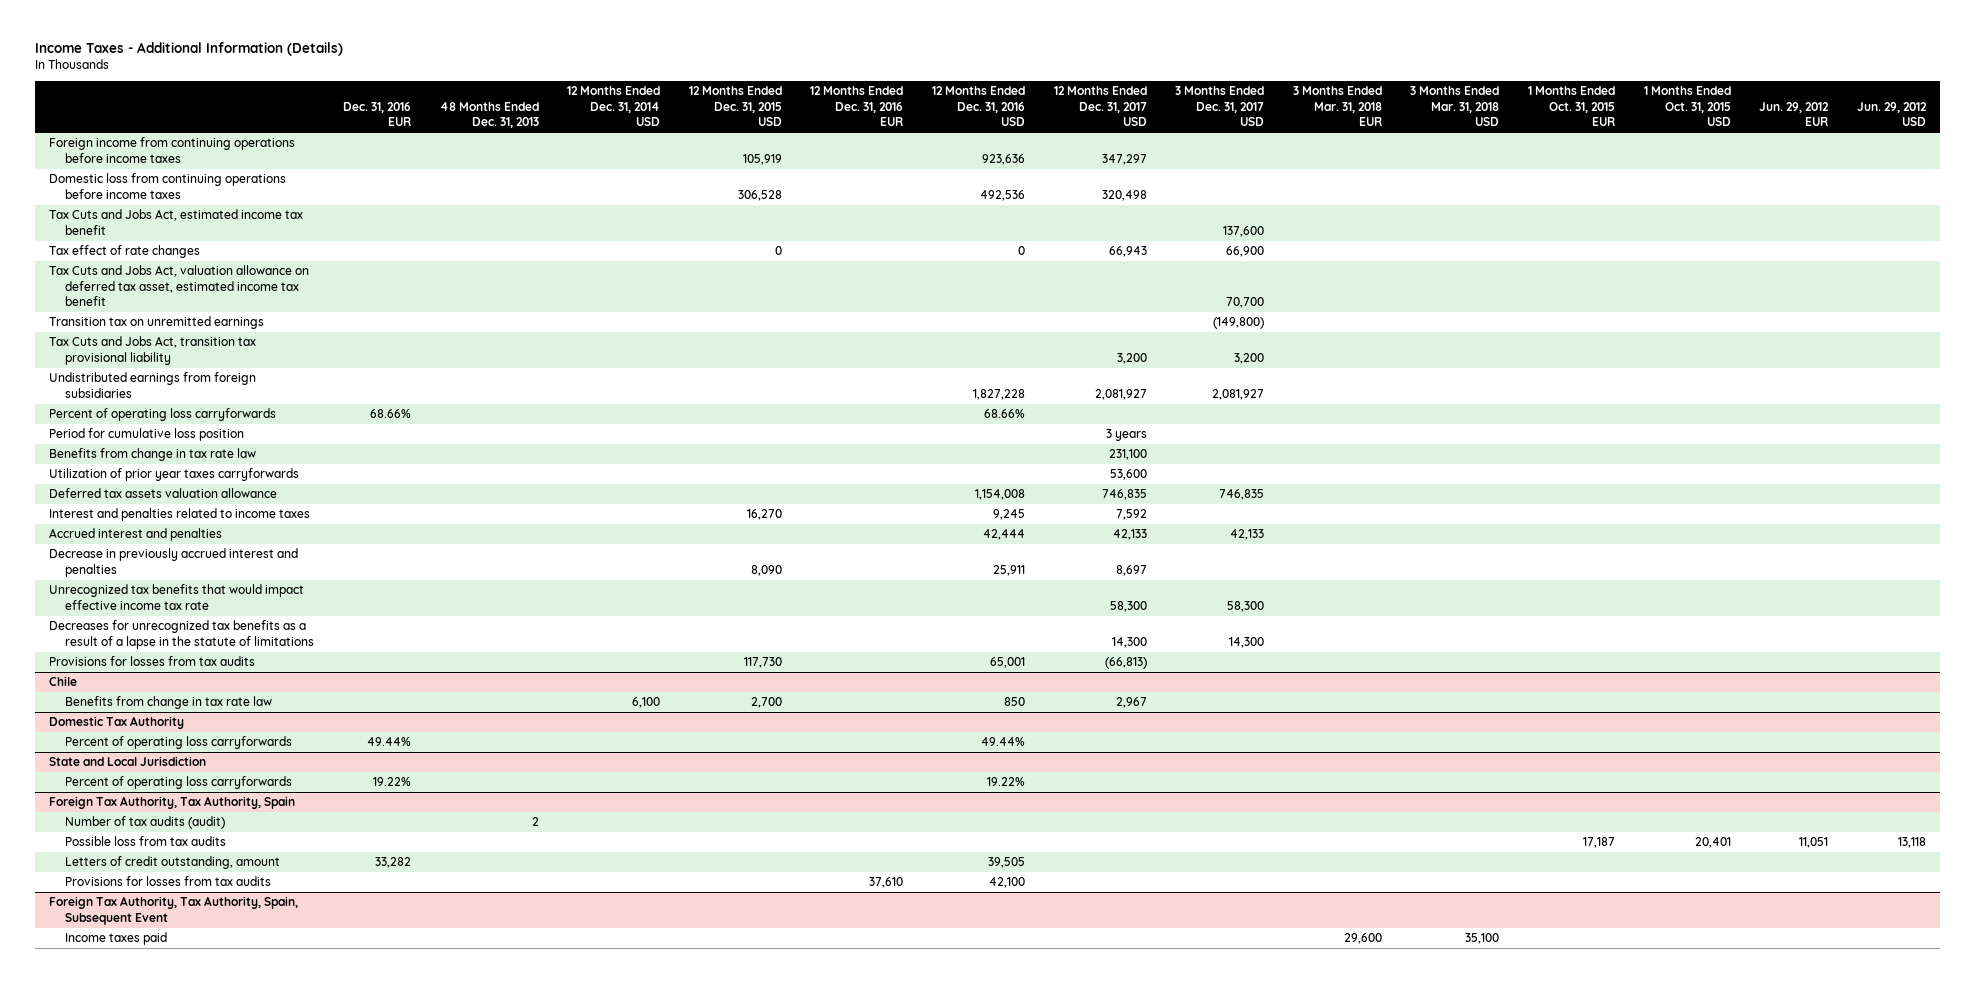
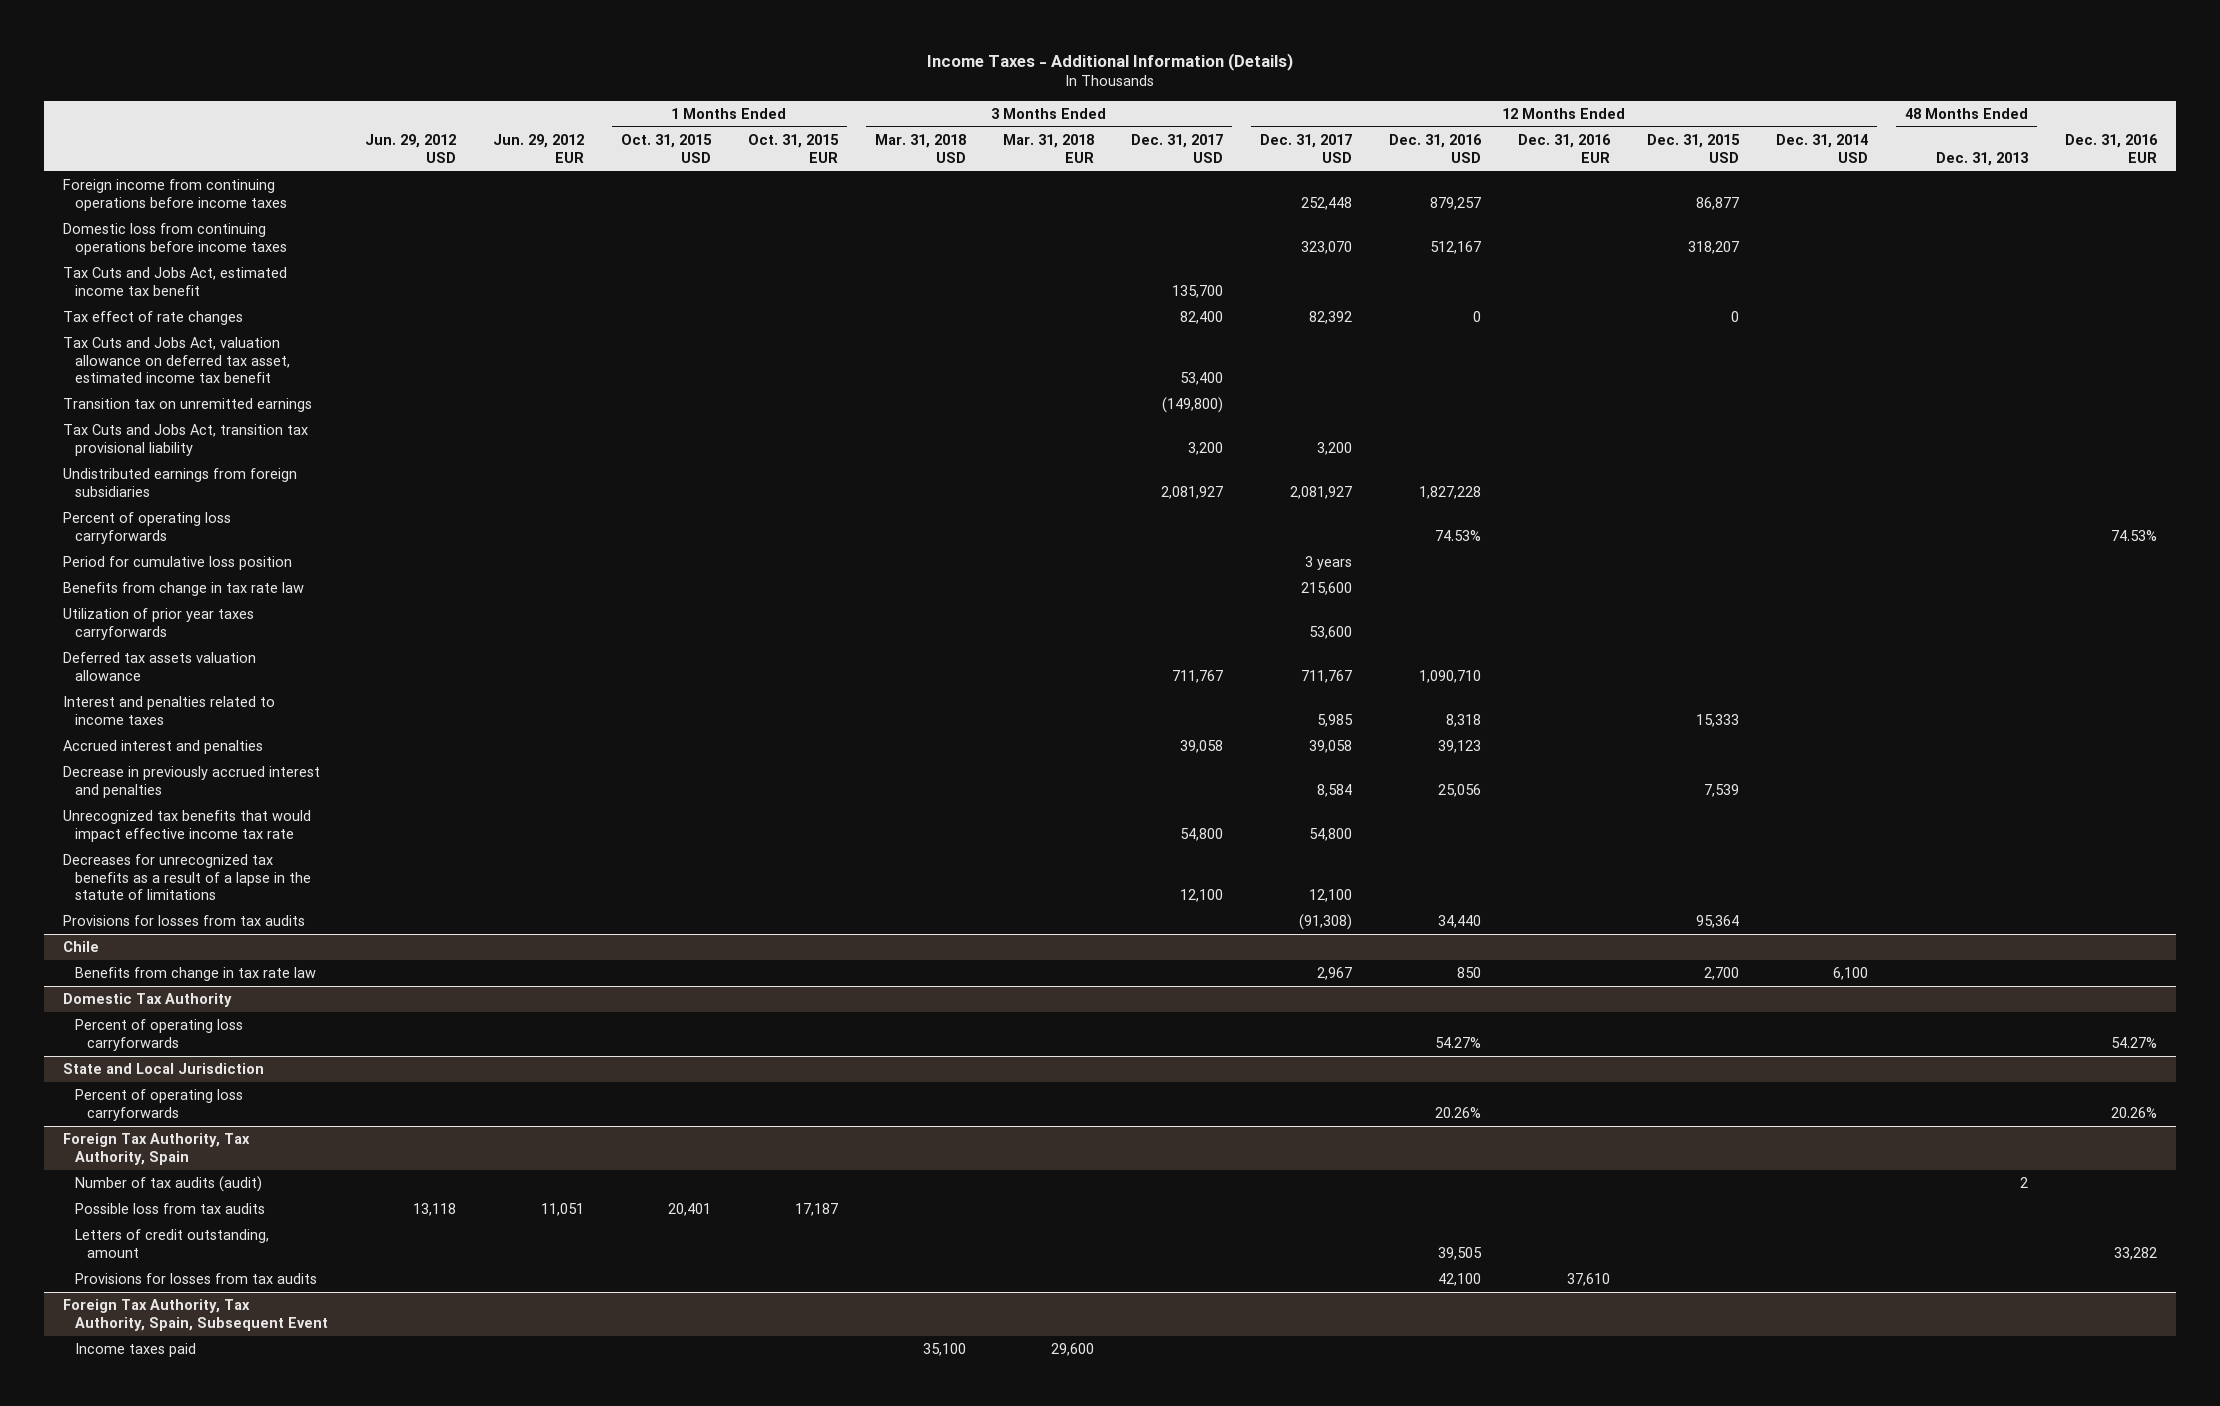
- | Dec. 31, 2016 EUR | 48 Months Ended Dec. 31, 2013 | 12 Months Ended Dec. 31, 2014 USD | 12 Months Ended Dec. 31, 2015 USD | 12 Months Ended Dec. 31, 2016 EUR | 12 Months Ended Dec. 31, 2016 USD | 12 Months Ended Dec. 31, 2017 USD | 3 Months Ended Dec. 31, 2017 USD | 3 Months Ended Mar. 31, 2018 EUR | 3 Months Ended Mar. 31, 2018 USD | 1 Months Ended Oct. 31, 2015 EUR | 1 Months Ended Oct. 31, 2015 USD | Jun. 29, 2012 EUR | Jun. 29, 2012 USD
+ | Jun. 29, 2012 USD | Jun. 29, 2012 EUR | 1 Months Ended Oct. 31, 2015 USD | 1 Months Ended Oct. 31, 2015 EUR | 3 Months Ended Mar. 31, 2018 USD | 3 Months Ended Mar. 31, 2018 EUR | 3 Months Ended Dec. 31, 2017 USD | 12 Months Ended Dec. 31, 2017 USD | 12 Months Ended Dec. 31, 2016 USD | 12 Months Ended Dec. 31, 2016 EUR | 12 Months Ended Dec. 31, 2015 USD | 12 Months Ended Dec. 31, 2014 USD | 48 Months Ended Dec. 31, 2013 | Dec. 31, 2016 EUR
- Foreign income from continuing operations before income taxes | | | | 105,919 | | 923,636 | 347,297 | | | | | | |
- Domestic loss from continuing operations before income taxes | | | | 306,528 | | 492,536 | 320,498 | | | | | | |
- Tax Cuts and Jobs Act, estimated income tax benefit | | | | | | | | 137,600 | | | | | |
- Tax effect of rate changes | | | | 0 | | 0 | 66,943 | 66,900 | | | | | |
- Tax Cuts and Jobs Act, valuation allowance on deferred tax asset, estimated income tax benefit | | | | | | | | 70,700 | | | | | |
+ Foreign income from continuing operations before income taxes | | | | | | | | 252,448 | 879,257 | | 86,877 | | |
+ Domestic loss from continuing operations before income taxes | | | | | | | | 323,070 | 512,167 | | 318,207 | | |
+ Tax Cuts and Jobs Act, estimated income tax benefit | | | | | | | 135,700 | | | | | | |
+ Tax effect of rate changes | | | | | | | 82,400 | 82,392 | 0 | | 0 | | |
+ Tax Cuts and Jobs Act, valuation allowance on deferred tax asset, estimated income tax benefit | | | | | | | 53,400 | | | | | | |
- Percent of operating loss carryforwards | 68.66% | | | | | 68.66% | | | | | | | |
+ Percent of operating loss carryforwards | | | | | | | | | 74.53% | | | | | 74.53%
- Benefits from change in tax rate law | | | | | | | 231,100 | | | | | | |
+ Benefits from change in tax rate law | | | | | | | | 215,600 | | | | | |
- Deferred tax assets valuation allowance | | | | | | 1,154,008 | 746,835 | 746,835 | | | | | |
- Interest and penalties related to income taxes | | | | 16,270 | | 9,245 | 7,592 | | | | | | |
- Accrued interest and penalties | | | | | | 42,444 | 42,133 | 42,133 | | | | | |
- Decrease in previously accrued interest and penalties | | | | 8,090 | | 25,911 | 8,697 | | | | | | |
- Unrecognized tax benefits that would impact effective income tax rate | | | | | | | 58,300 | 58,300 | | | | | |
- Decreases for unrecognized tax benefits as a result of a lapse in the statute of limitations | | | | | | | 14,300 | 14,300 | | | | | |
- Provisions for losses from tax audits | | | | 117,730 | | 65,001 | (66,813) | | | | | | |
+ Deferred tax assets valuation allowance | | | | | | | 711,767 | 711,767 | 1,090,710 | | | | |
+ Interest and penalties related to income taxes | | | | | | | | 5,985 | 8,318 | | 15,333 | | |
+ Accrued interest and penalties | | | | | | | 39,058 | 39,058 | 39,123 | | | | |
+ Decrease in previously accrued interest and penalties | | | | | | | | 8,584 | 25,056 | | 7,539 | | |
+ Unrecognized tax benefits that would impact effective income tax rate | | | | | | | 54,800 | 54,800 | | | | | |
+ Decreases for unrecognized tax benefits as a result of a lapse in the statute of limitations | | | | | | | 12,100 | 12,100 | | | | | |
+ Provisions for losses from tax audits | | | | | | | | (91,308) | 34,440 | | 95,364 | | |
@ Domestic Tax Authority
- Percent of operating loss carryforwards | 49.44% | | | | | 49.44% | | | | | | | |
+ Percent of operating loss carryforwards | | | | | | | | | 54.27% | | | | | 54.27%
@ State and Local Jurisdiction
- Percent of operating loss carryforwards | 19.22% | | | | | 19.22% | | | | | | | |
+ Percent of operating loss carryforwards | | | | | | | | | 20.26% | | | | | 20.26%

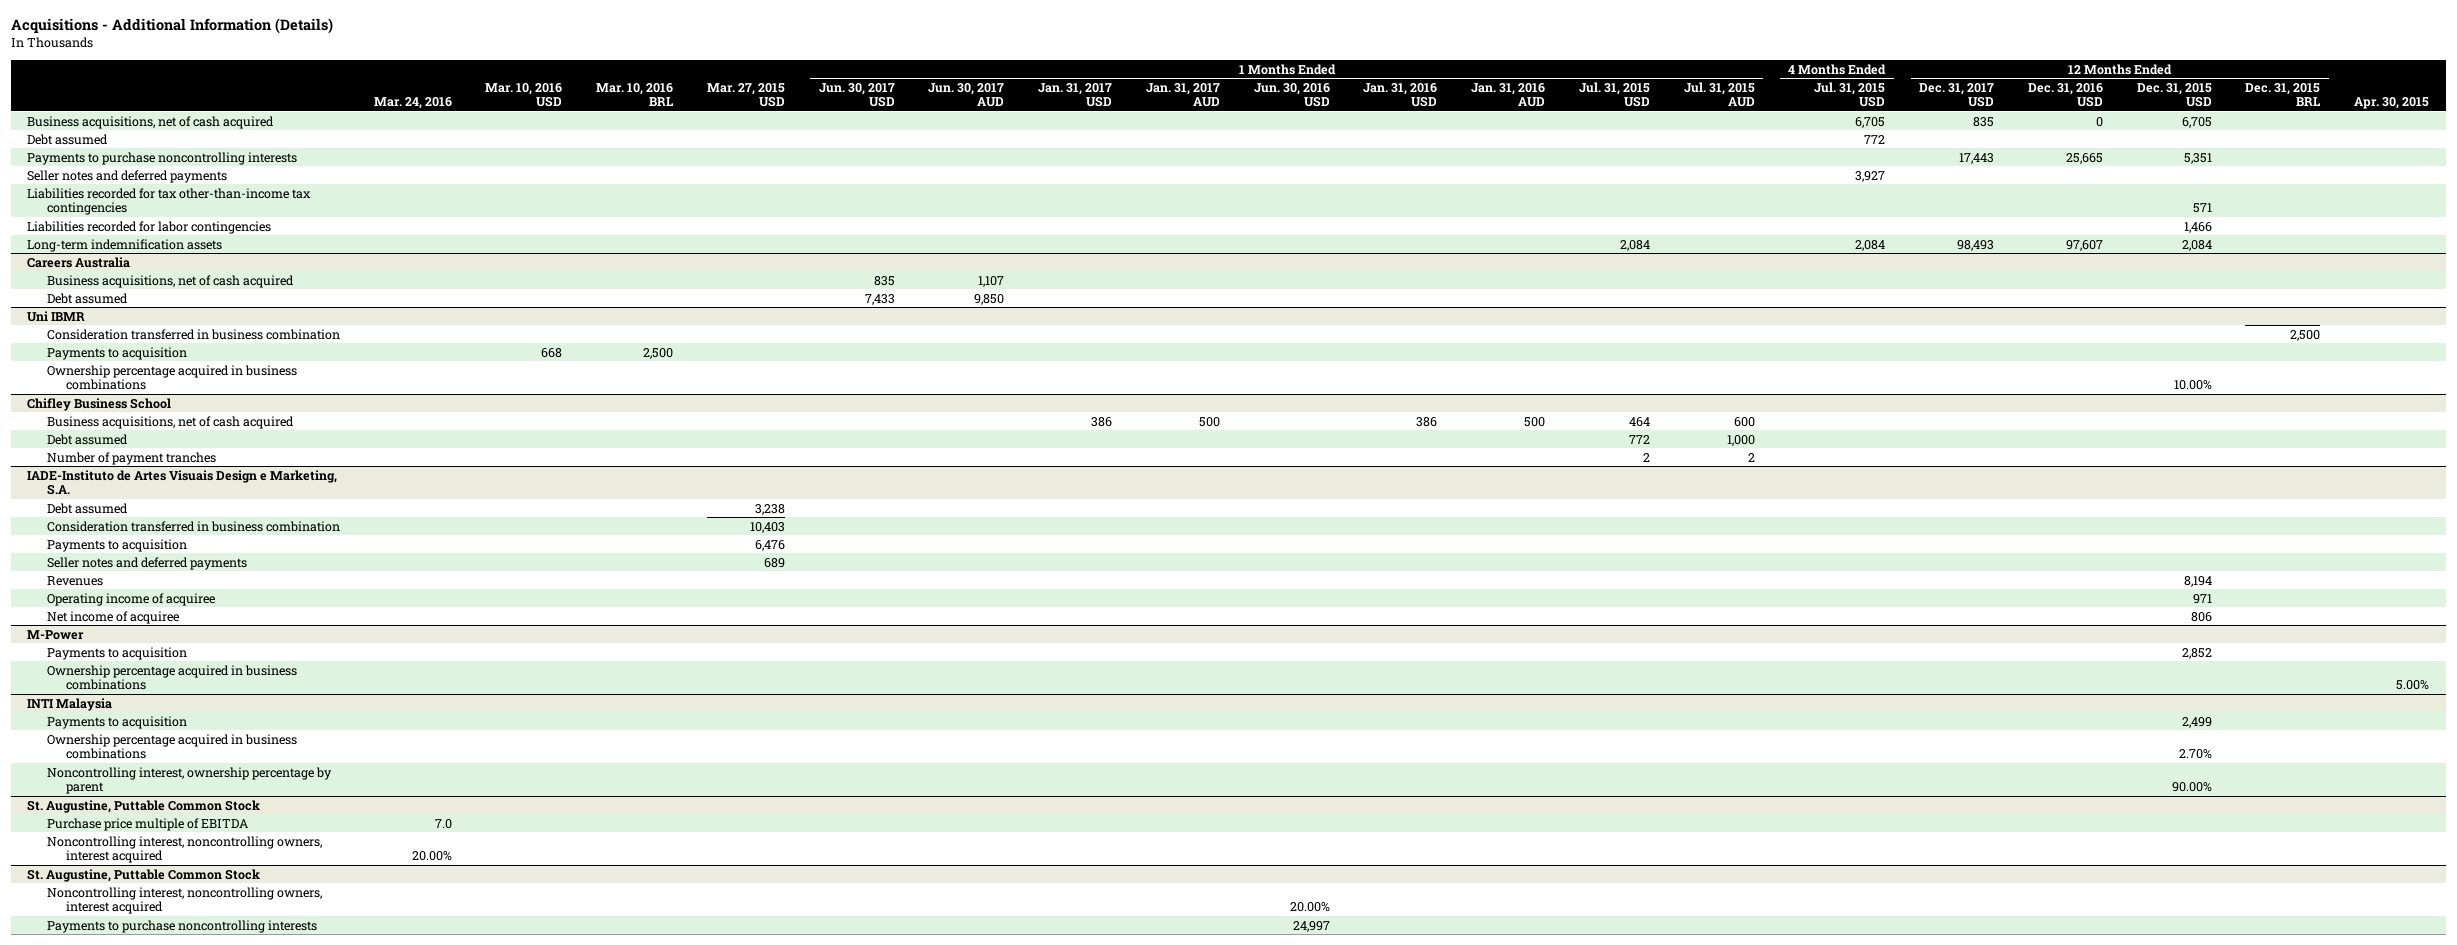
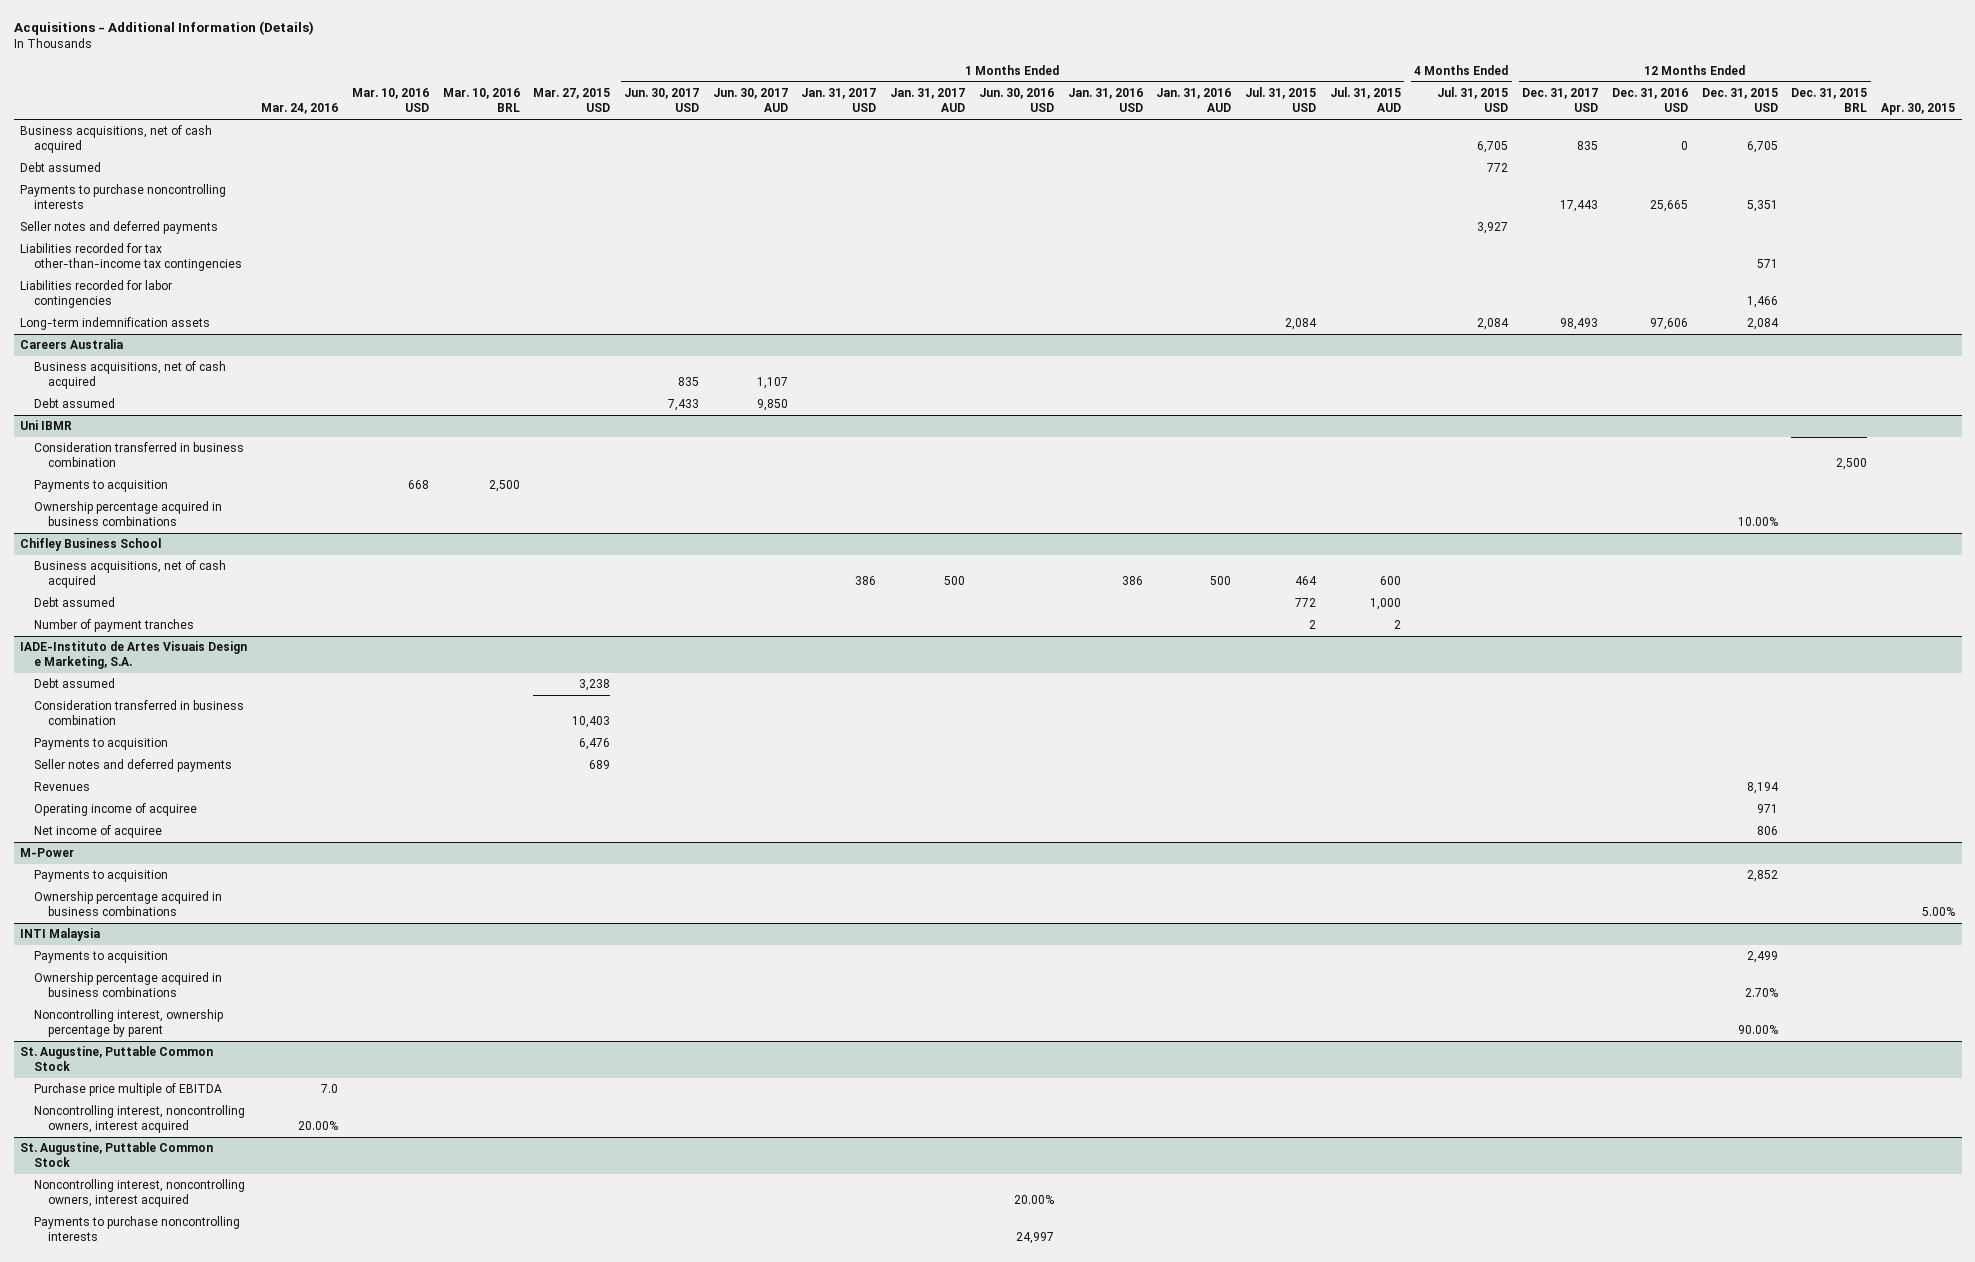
- Long-term indemnification assets | | | | | | | | | | | | 2,084 | | 2,084 | 98,493 | 97,607 | 2,084 | |
+ Long-term indemnification assets | | | | | | | | | | | | 2,084 | | 2,084 | 98,493 | 97,606 | 2,084 | |

